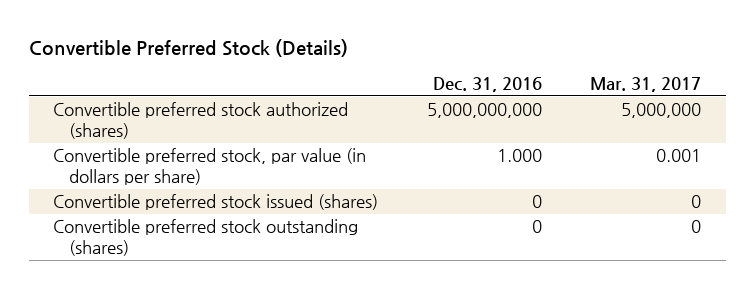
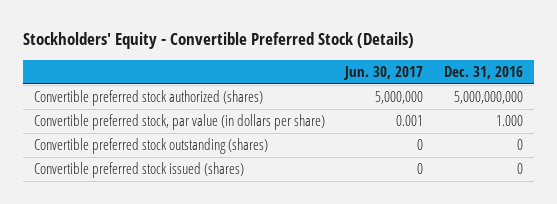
- Convertible Preferred Stock (Details)
+ Stockholders' Equity - Convertible Preferred Stock (Details)
- | Dec. 31, 2016 | Mar. 31, 2017
+ | Jun. 30, 2017 | Dec. 31, 2016
moved down: Convertible preferred stock issued (shares) | 0 | 0

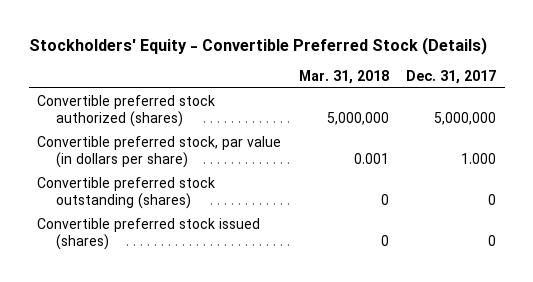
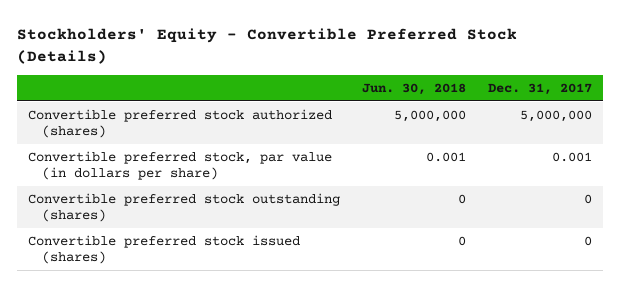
- | Mar. 31, 2018 | Dec. 31, 2017
+ | Jun. 30, 2018 | Dec. 31, 2017
- Convertible preferred stock, par value (in dollars per share) | 0.001 | 1.000
+ Convertible preferred stock, par value (in dollars per share) | 0.001 | 0.001

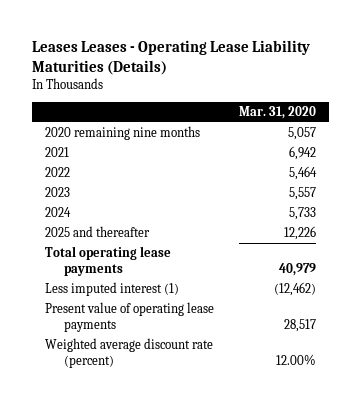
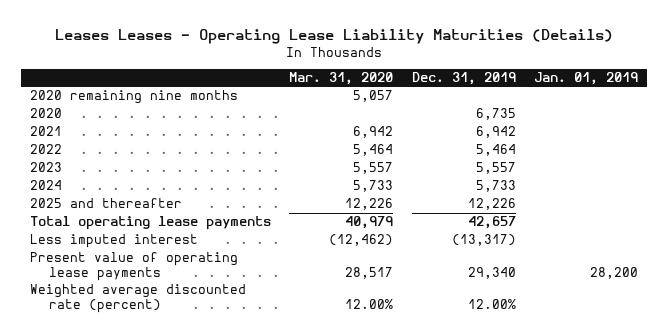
- | Mar. 31, 2020
+ | Mar. 31, 2020 | Dec. 31, 2019 | Jan. 01, 2019
+ 2020 | | 6,735 |
- Less imputed interest (1) | (12,462)
+ Less imputed interest | (12,462) | (13,317) |
- Weighted average discount rate (percent) | 12.00%
+ Weighted average discounted rate (percent) | 12.00% | 12.00% |

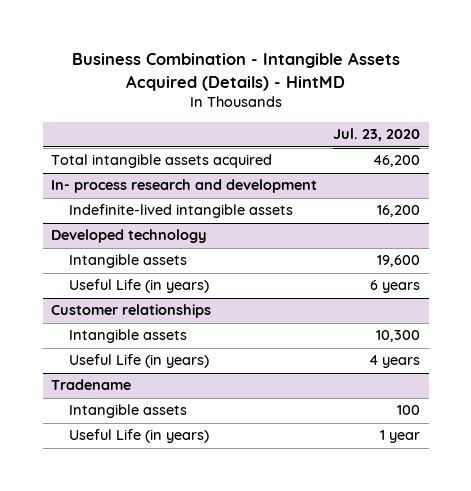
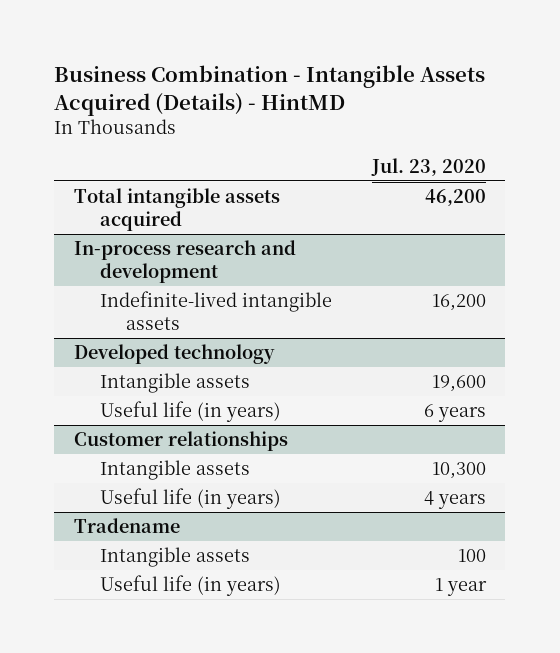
- In- process research and development
+ In-process research and development
@ Developed technology
- Useful Life (in years) | 6 years
+ Useful life (in years) | 6 years
@ Customer relationships
- Useful Life (in years) | 4 years
+ Useful life (in years) | 4 years
@ Tradename
- Useful Life (in years) | 1 year
+ Useful life (in years) | 1 year

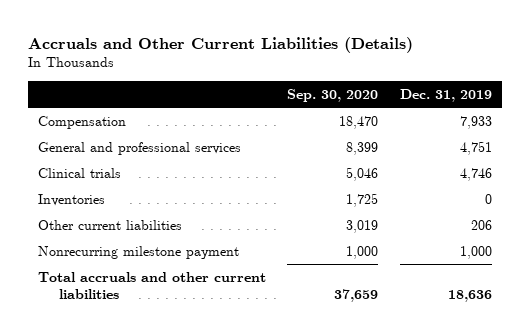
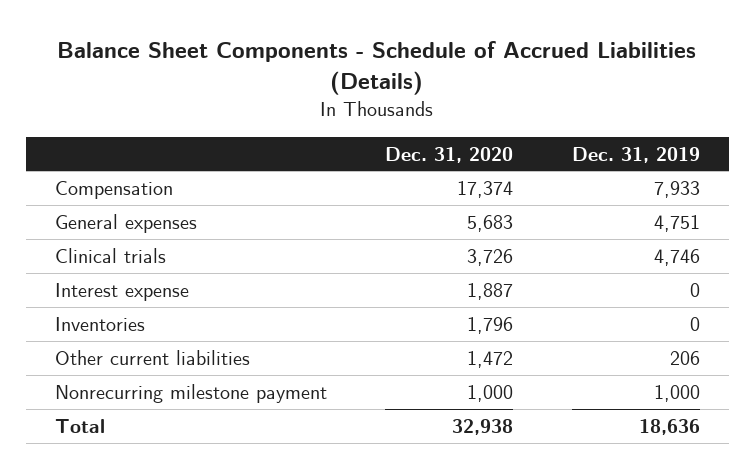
- Accruals and Other Current Liabilities (Details)
+ Balance Sheet Components - Schedule of Accrued Liabilities (Details)
- | Sep. 30, 2020 | Dec. 31, 2019
+ | Dec. 31, 2020 | Dec. 31, 2019
- General and professional services | 8,399 | 4,751
+ General expenses | 5,683 | 4,751
+ Interest expense | 1,887 | 0
- Total accruals and other current liabilities | 37,659 | 18,636
+ Total | 32,938 | 18,636

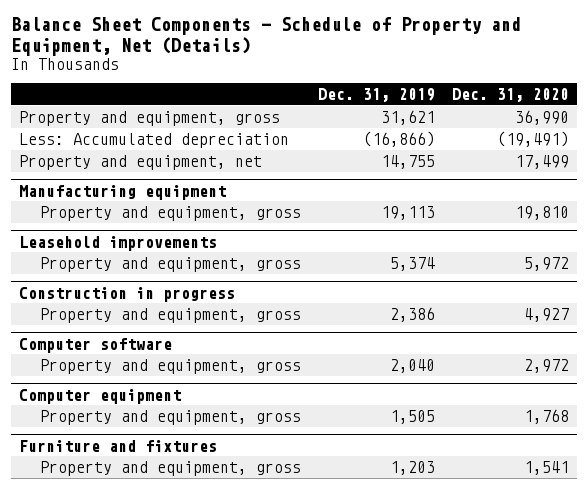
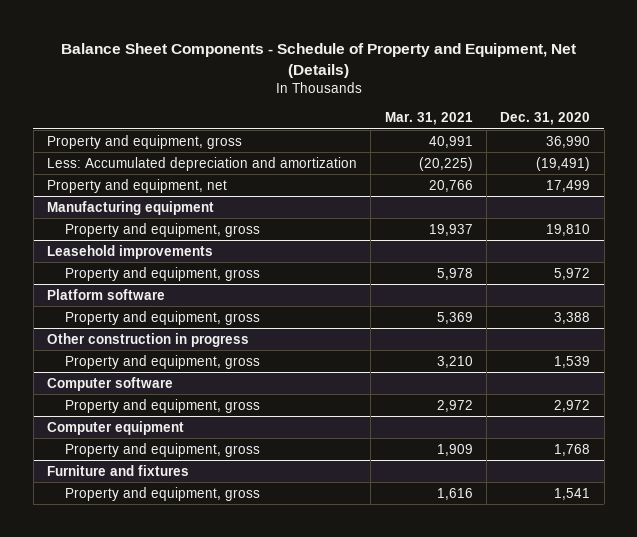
- | Dec. 31, 2019 | Dec. 31, 2020
+ | Mar. 31, 2021 | Dec. 31, 2020
- Less: Accumulated depreciation | (16,866) | (19,491)
+ Less: Accumulated depreciation and amortization | (20,225) | (19,491)
- Construction in progress
- Property and equipment, gross | 2,386 | 4,927
+ Platform software
+ Property and equipment, gross | 5,369 | 3,388
+ Other construction in progress
+ Property and equipment, gross | 3,210 | 1,539

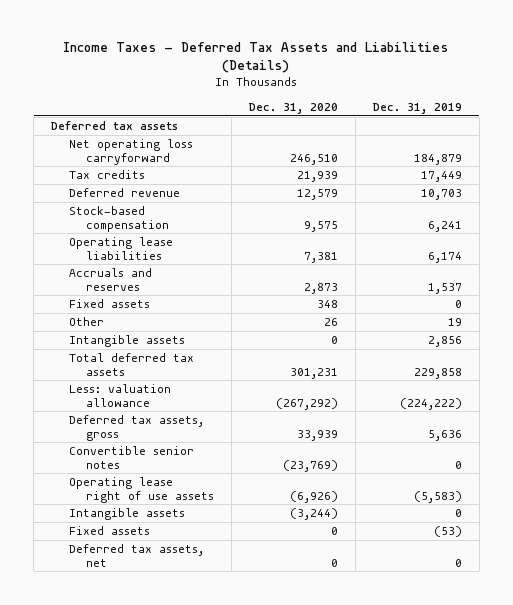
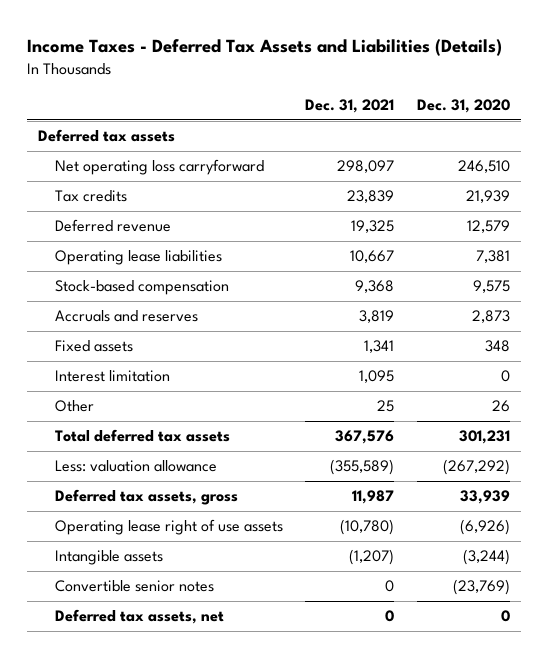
- | Dec. 31, 2020 | Dec. 31, 2019
+ | Dec. 31, 2021 | Dec. 31, 2020
moved down: Stock-based compensation | 9,368 | 9,575
+ Interest limitation | 1,095 | 0
- Intangible assets | 0 | 2,856
- Fixed assets | 0 | (53)
moved down: Convertible senior notes | 0 | (23,769)

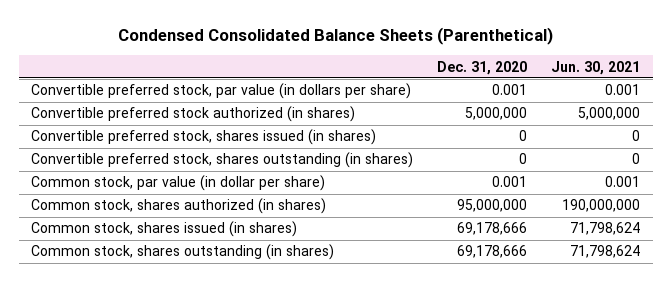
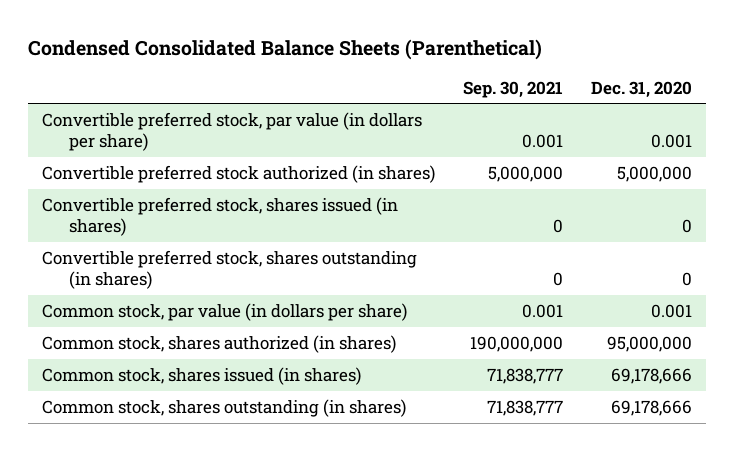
- | Dec. 31, 2020 | Jun. 30, 2021
+ | Sep. 30, 2021 | Dec. 31, 2020
- Common stock, par value (in dollar per share) | 0.001 | 0.001
+ Common stock, par value (in dollars per share) | 0.001 | 0.001

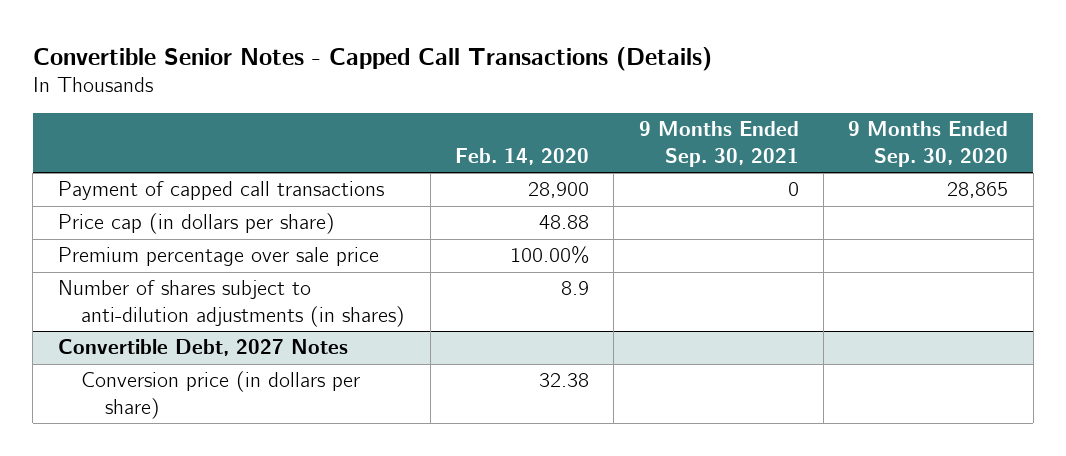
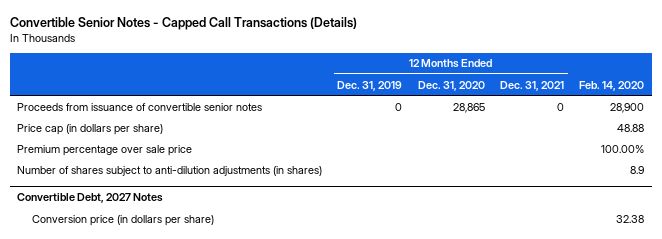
- | Feb. 14, 2020 | 9 Months Ended Sep. 30, 2021 | 9 Months Ended Sep. 30, 2020
+ | 12 Months Ended Dec. 31, 2019 | 12 Months Ended Dec. 31, 2020 | 12 Months Ended Dec. 31, 2021 | Feb. 14, 2020
- Payment of capped call transactions | 28,900 | 0 | 28,865
+ Proceeds from issuance of convertible senior notes | 0 | 28,865 | 0 | 28,900

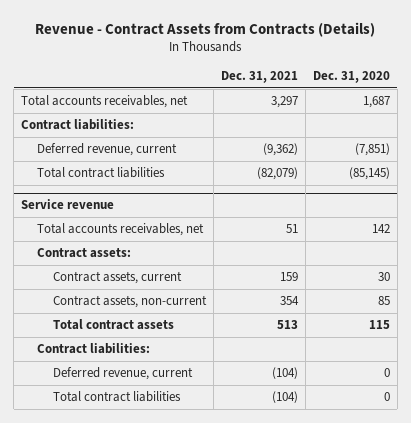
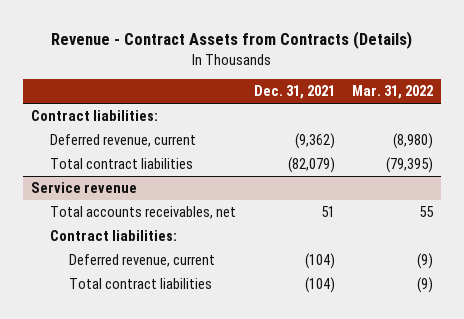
- | Dec. 31, 2021 | Dec. 31, 2020
+ | Dec. 31, 2021 | Mar. 31, 2022
- Total accounts receivables, net | 3,297 | 1,687
@ Service revenue
- Contract assets:
- Contract assets, current | 159 | 30
- Contract assets, non-current | 354 | 85
- Total contract assets | 513 | 115

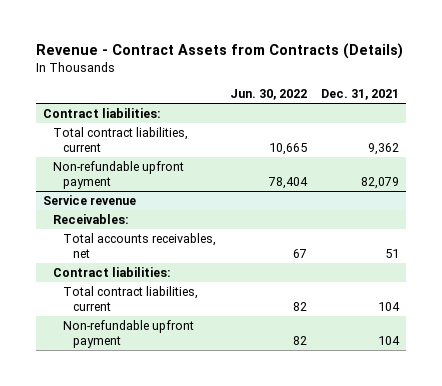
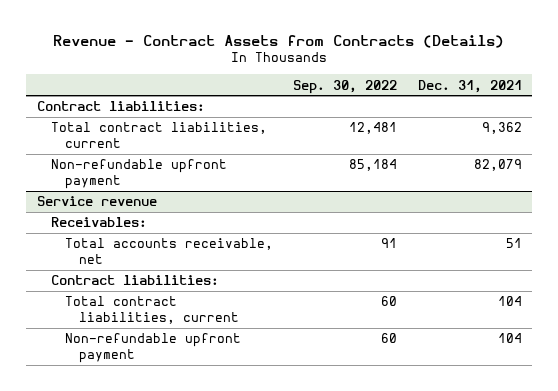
- | Jun. 30, 2022 | Dec. 31, 2021
+ | Sep. 30, 2022 | Dec. 31, 2021
@ Service revenue
- Total accounts receivables, net | 67 | 51
+ Total accounts receivable, net | 91 | 51

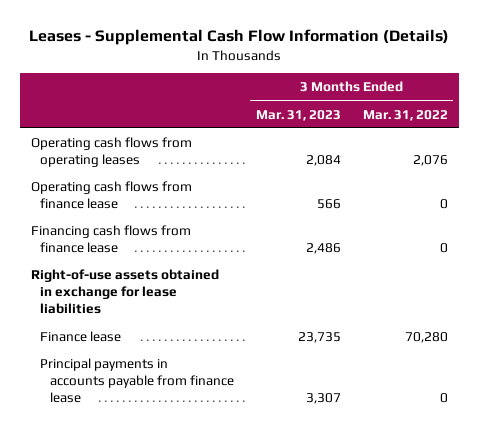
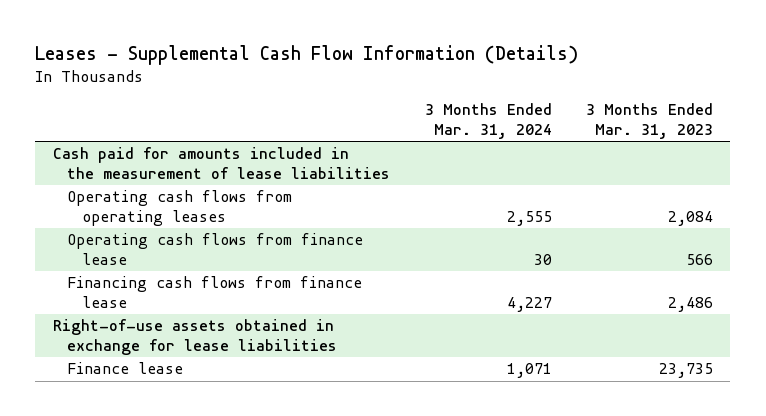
- | 3 Months Ended Mar. 31, 2023 | 3 Months Ended Mar. 31, 2022
+ | 3 Months Ended Mar. 31, 2024 | 3 Months Ended Mar. 31, 2023
+ Cash paid for amounts included in the measurement of lease liabilities
- Principal payments in accounts payable from finance lease | 3,307 | 0

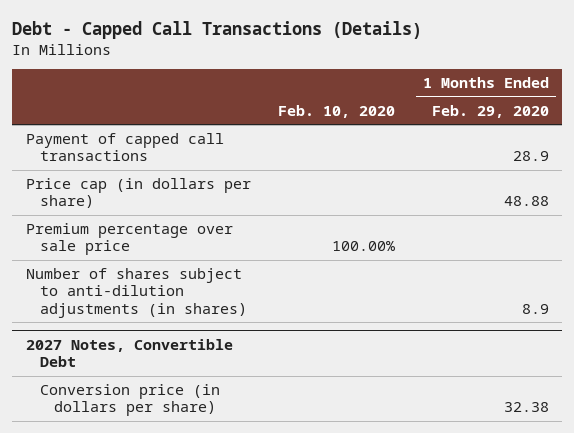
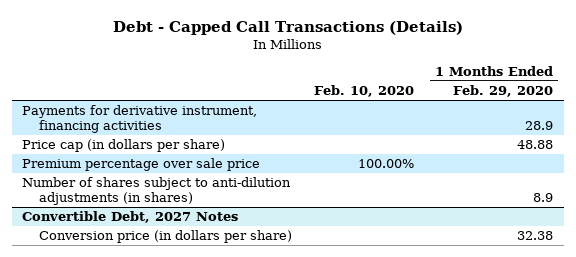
- Payment of capped call transactions | | 28.9
+ Payments for derivative instrument, financing activities | | 28.9
- 2027 Notes, Convertible Debt
+ Convertible Debt, 2027 Notes

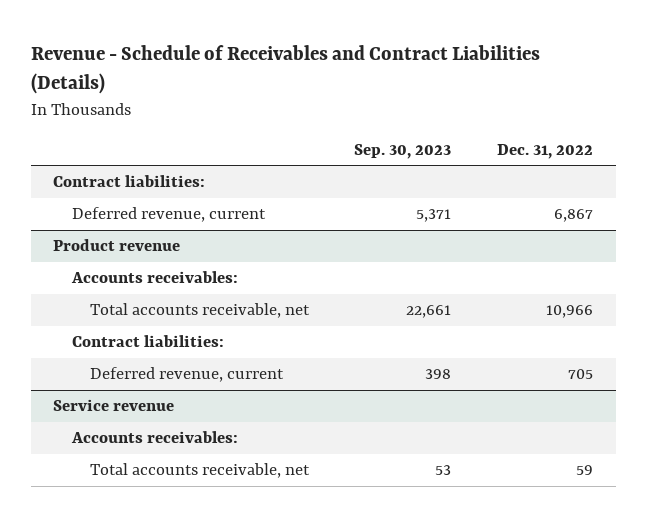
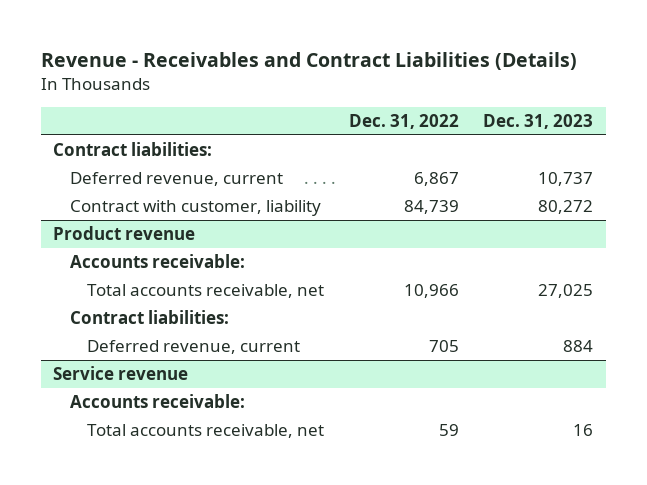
- Revenue - Schedule of Receivables and Contract Liabilities (Details)
+ Revenue - Receivables and Contract Liabilities (Details)
- | Sep. 30, 2023 | Dec. 31, 2022
+ | Dec. 31, 2022 | Dec. 31, 2023
+ Contract with customer, liability | 84,739 | 80,272
@ Product revenue
- Accounts receivables:
+ Accounts receivable:
@ Service revenue
- Accounts receivables:
+ Accounts receivable:

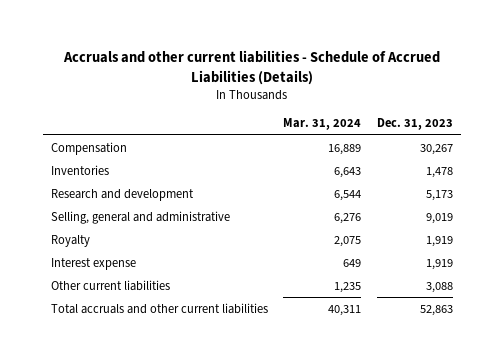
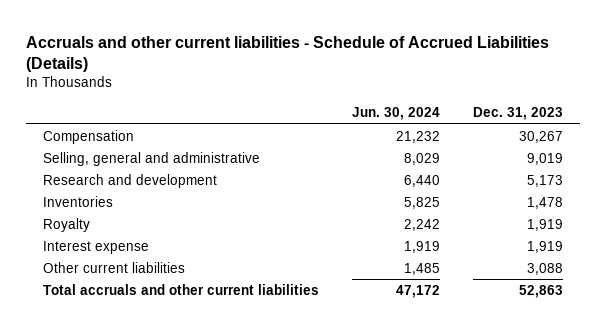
- | Mar. 31, 2024 | Dec. 31, 2023
+ | Jun. 30, 2024 | Dec. 31, 2023
moved down: Research and development | 6,440 | 5,173
moved down: Inventories | 5,825 | 1,478

